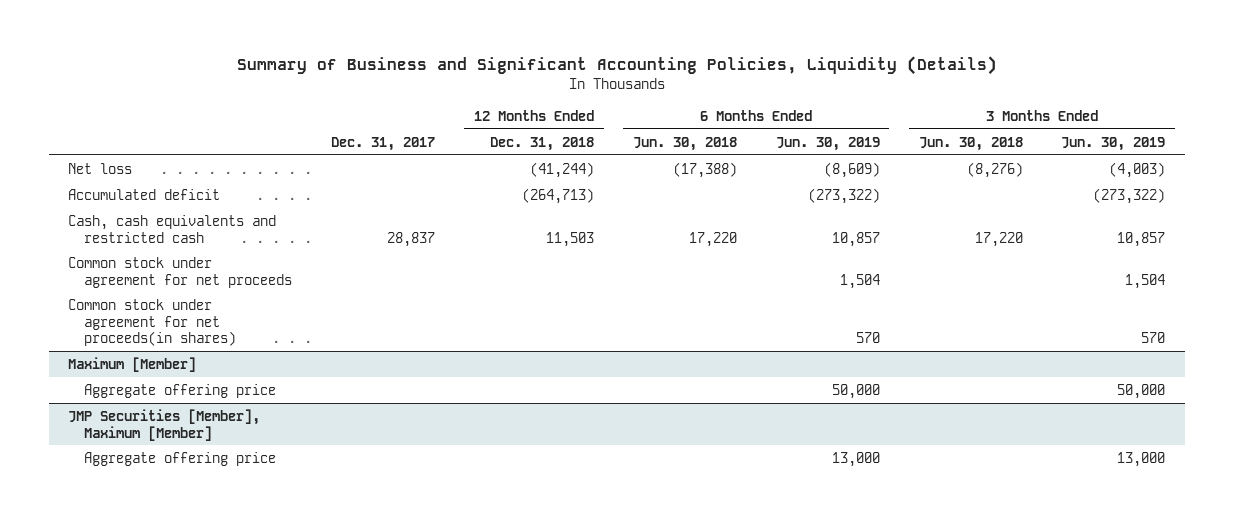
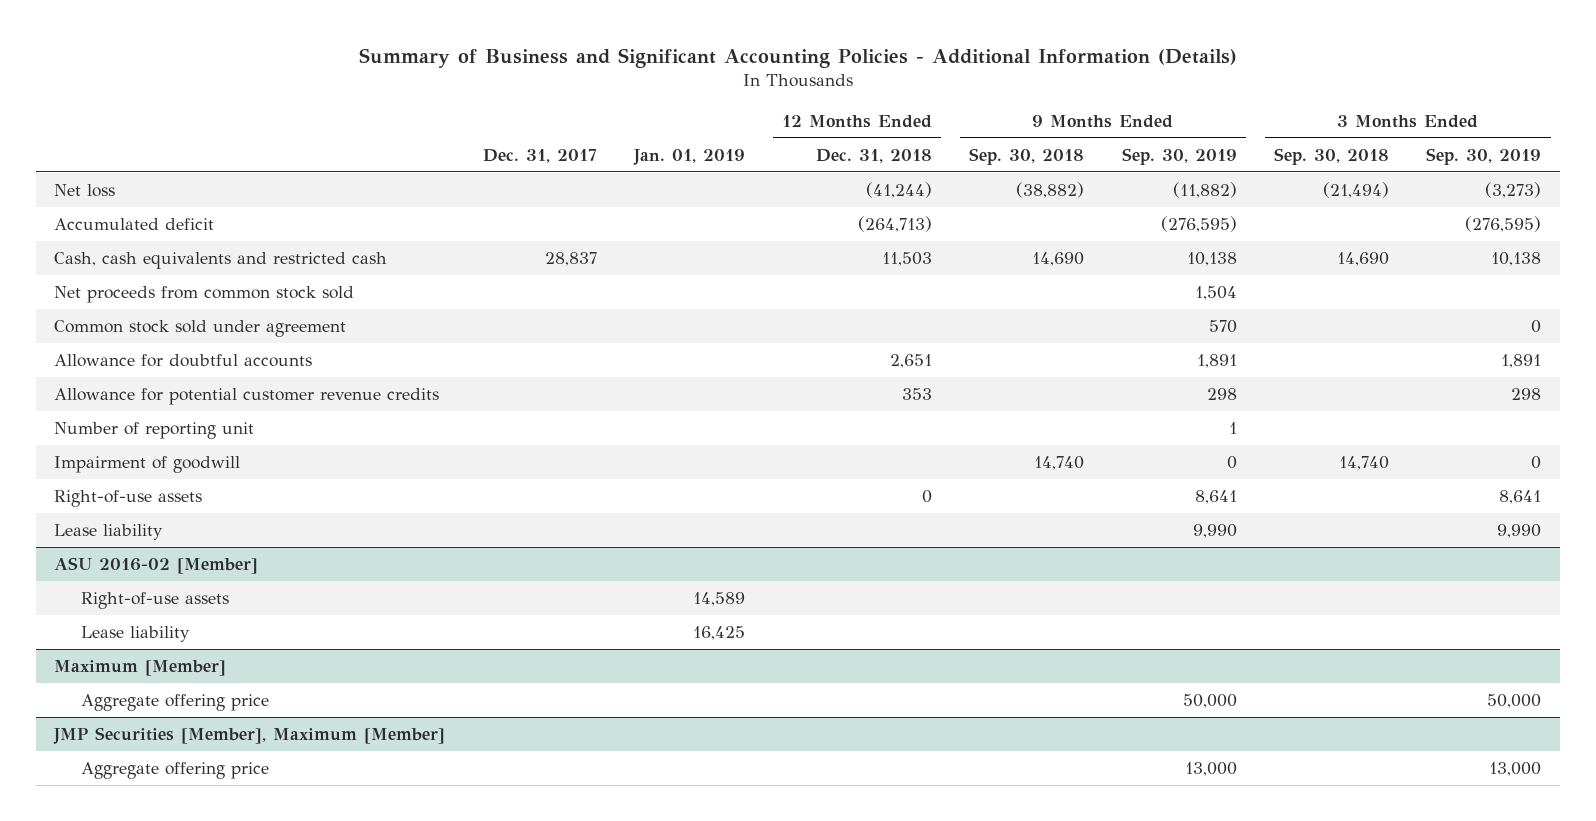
- Summary of Business and Significant Accounting Policies, Liquidity (Details)
+ Summary of Business and Significant Accounting Policies - Additional Information (Details)
- | Dec. 31, 2017 | 12 Months Ended Dec. 31, 2018 | 6 Months Ended Jun. 30, 2018 | 6 Months Ended Jun. 30, 2019 | 3 Months Ended Jun. 30, 2018 | 3 Months Ended Jun. 30, 2019
+ | Dec. 31, 2017 | Jan. 01, 2019 | 12 Months Ended Dec. 31, 2018 | 9 Months Ended Sep. 30, 2018 | 9 Months Ended Sep. 30, 2019 | 3 Months Ended Sep. 30, 2018 | 3 Months Ended Sep. 30, 2019
- Common stock under agreement for net proceeds | | | | 1,504 | | 1,504
- Common stock under agreement for net proceeds(in shares) | | | | 570 | | 570
+ Net proceeds from common stock sold | | | | | 1,504 | |
+ Common stock sold under agreement | | | | | 570 | | 0
+ Allowance for doubtful accounts | | | 2,651 | | 1,891 | | 1,891
+ Allowance for potential customer revenue credits | | | 353 | | 298 | | 298
+ Number of reporting unit | | | | | 1 | |
+ Impairment of goodwill | | | | 14,740 | 0 | 14,740 | 0
+ Right-of-use assets | | | 0 | | 8,641 | | 8,641
+ Lease liability | | | | | 9,990 | | 9,990
+ ASU 2016-02 [Member]
+ Right-of-use assets | | 14,589 | | | | |
+ Lease liability | | 16,425 | | | | |

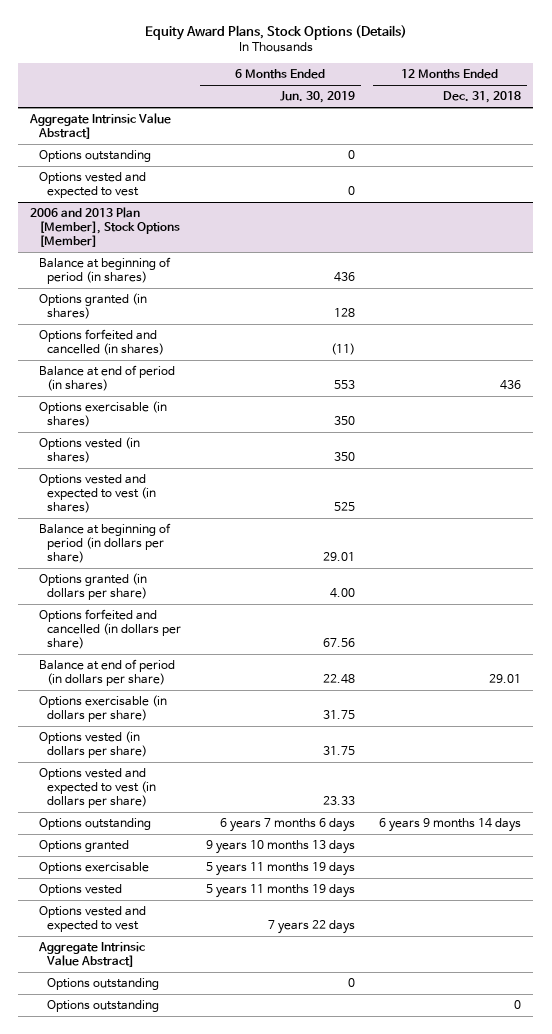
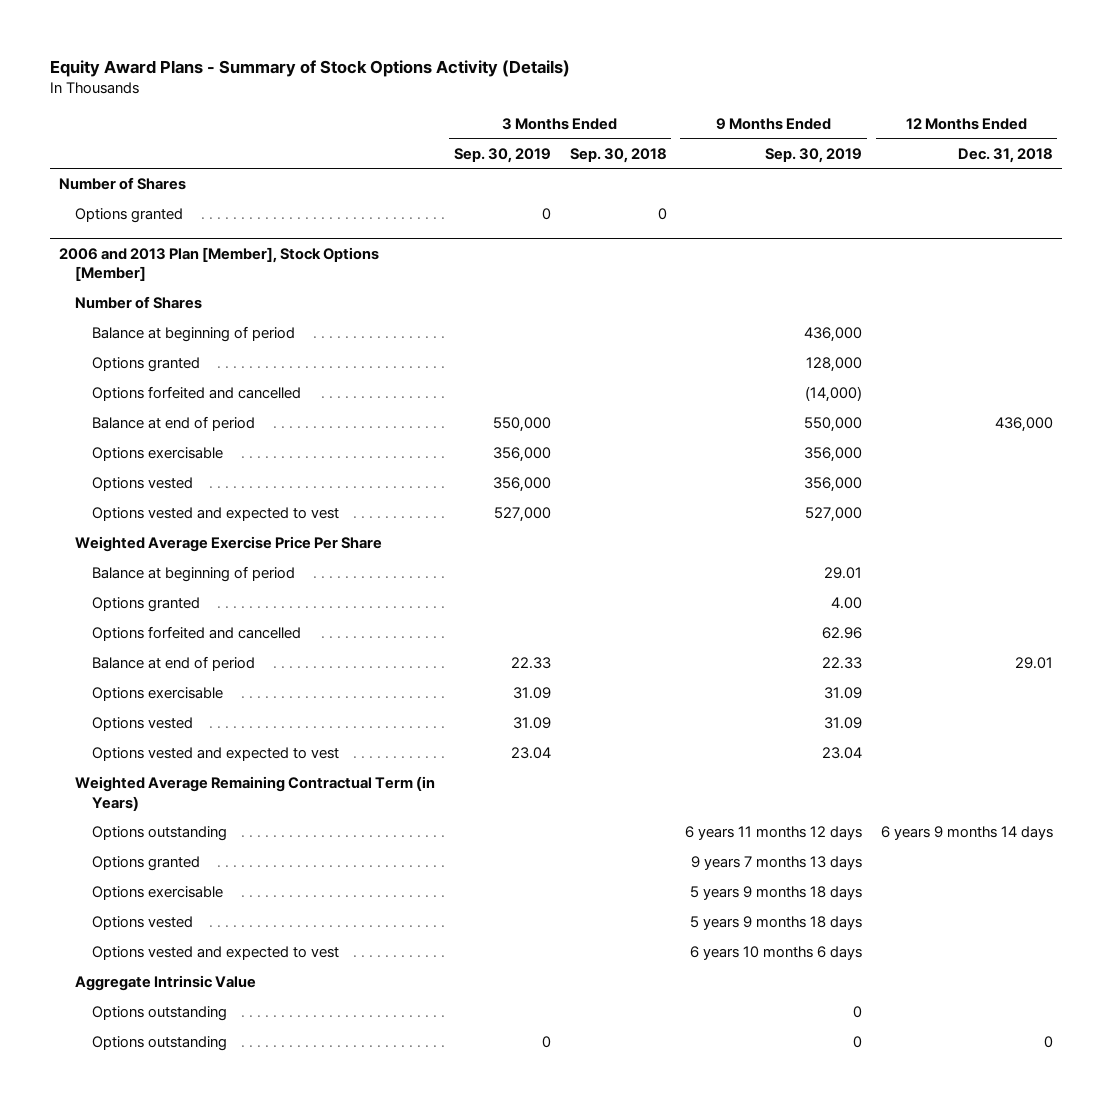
- Equity Award Plans, Stock Options (Details)
+ Equity Award Plans - Summary of Stock Options Activity (Details)
- | 6 Months Ended Jun. 30, 2019 | 12 Months Ended Dec. 31, 2018
+ | 3 Months Ended Sep. 30, 2019 | 3 Months Ended Sep. 30, 2018 | 9 Months Ended Sep. 30, 2019 | 12 Months Ended Dec. 31, 2018
- Aggregate Intrinsic Value Abstract]
- Options outstanding | 0 |
- Options vested and expected to vest | 0 |
+ Number of Shares
+ Options granted | 0 | 0 | |
@ 2006 and 2013 Plan [Member], Stock Options [Member]
- Balance at beginning of period (in shares) | 436 |
- Options granted (in shares) | 128 |
- Options forfeited and cancelled (in shares) | (11) |
- Balance at end of period (in shares) | 553 | 436
- Options exercisable (in shares) | 350 |
- Options vested (in shares) | 350 |
- Options vested and expected to vest (in shares) | 525 |
- Balance at beginning of period (in dollars per share) | 29.01 |
- Options granted (in dollars per share) | 4.00 |
- Options forfeited and cancelled (in dollars per share) | 67.56 |
- Balance at end of period (in dollars per share) | 22.48 | 29.01
- Options exercisable (in dollars per share) | 31.75 |
- Options vested (in dollars per share) | 31.75 |
- Options vested and expected to vest (in dollars per share) | 23.33 |
+ Number of Shares
+ Balance at beginning of period | | | 436,000 |
+ Options granted | | | 128,000 |
+ Options forfeited and cancelled | | | (14,000) |
+ Balance at end of period | 550,000 | | 550,000 | 436,000
+ Options exercisable | 356,000 | | 356,000 |
+ Options vested | 356,000 | | 356,000 |
+ Options vested and expected to vest | 527,000 | | 527,000 |
+ Weighted Average Exercise Price Per Share
+ Balance at beginning of period | | | 29.01 |
+ Options granted | | | 4.00 |
+ Options forfeited and cancelled | | | 62.96 |
+ Balance at end of period | 22.33 | | 22.33 | 29.01
+ Options exercisable | 31.09 | | 31.09 |
+ Options vested | 31.09 | | 31.09 |
+ Options vested and expected to vest | 23.04 | | 23.04 |
+ Weighted Average Remaining Contractual Term (in Years)
- Aggregate Intrinsic Value Abstract]
+ Aggregate Intrinsic Value

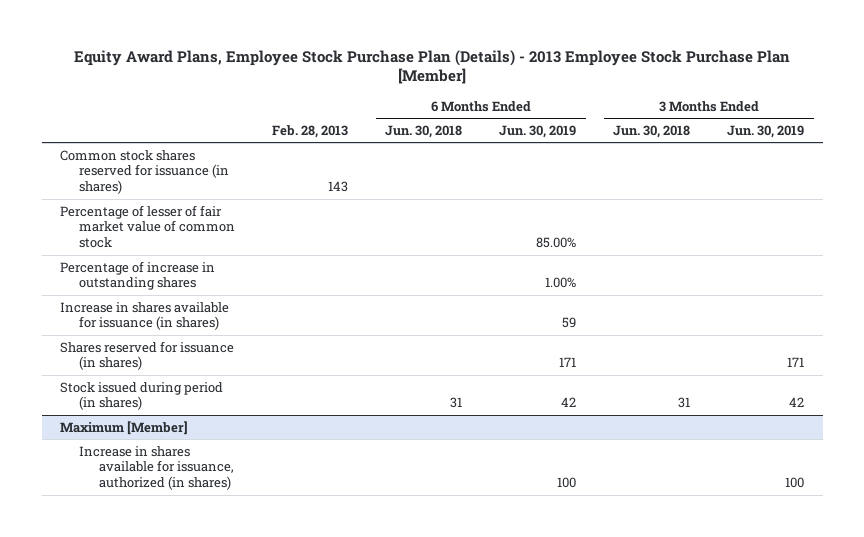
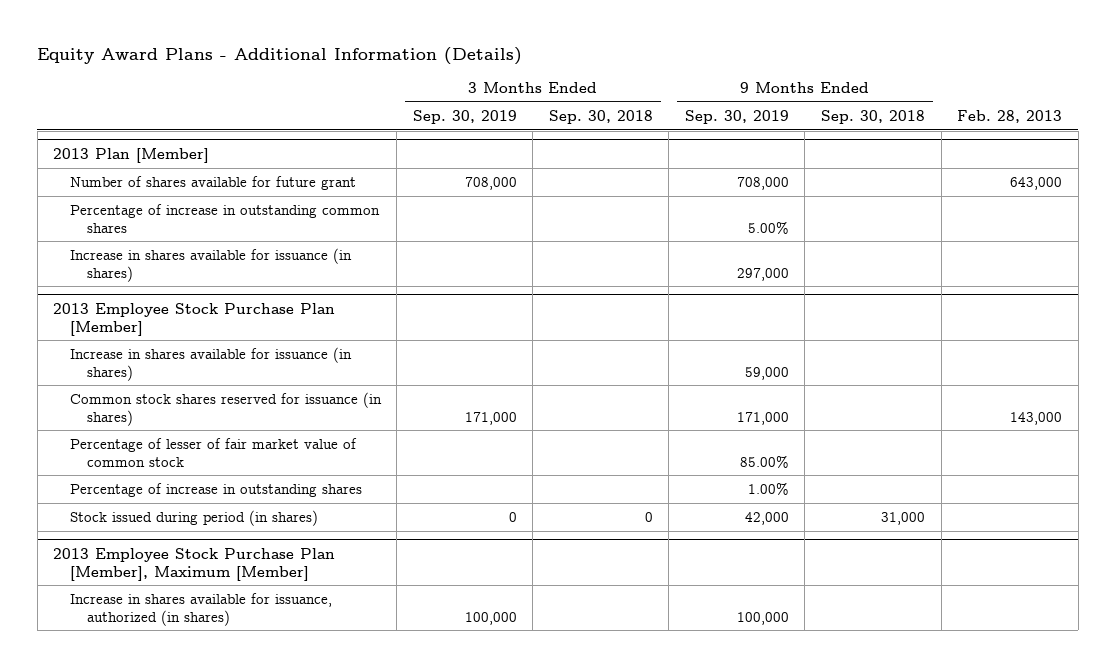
- Equity Award Plans, Employee Stock Purchase Plan (Details) - 2013 Employee Stock Purchase Plan [Member]
+ Equity Award Plans - Additional Information (Details)
- | Feb. 28, 2013 | 6 Months Ended Jun. 30, 2018 | 6 Months Ended Jun. 30, 2019 | 3 Months Ended Jun. 30, 2018 | 3 Months Ended Jun. 30, 2019
+ | 3 Months Ended Sep. 30, 2019 | 3 Months Ended Sep. 30, 2018 | 9 Months Ended Sep. 30, 2019 | 9 Months Ended Sep. 30, 2018 | Feb. 28, 2013
- Common stock shares reserved for issuance (in shares) | 143 | | | |
- Percentage of lesser of fair market value of common stock | | | 85.00% | |
- Percentage of increase in outstanding shares | | | 1.00% | |
- Increase in shares available for issuance (in shares) | | | 59 | |
- Shares reserved for issuance (in shares) | | | 171 | | 171
- Stock issued during period (in shares) | | 31 | 42 | 31 | 42
- Maximum [Member]
- Increase in shares available for issuance, authorized (in shares) | | | 100 | | 100
+ 2013 Plan [Member]
+ Number of shares available for future grant | 708,000 | | 708,000 | | 643,000
+ Percentage of increase in outstanding common shares | | | 5.00% | |
+ Increase in shares available for issuance (in shares) | | | 297,000 | |
+ 2013 Employee Stock Purchase Plan [Member]
+ Increase in shares available for issuance (in shares) | | | 59,000 | |
+ Common stock shares reserved for issuance (in shares) | 171,000 | | 171,000 | | 143,000
+ Percentage of lesser of fair market value of common stock | | | 85.00% | |
+ Percentage of increase in outstanding shares | | | 1.00% | |
+ Stock issued during period (in shares) | 0 | 0 | 42,000 | 31,000 |
+ 2013 Employee Stock Purchase Plan [Member], Maximum [Member]
+ Increase in shares available for issuance, authorized (in shares) | 100,000 | | 100,000 | |

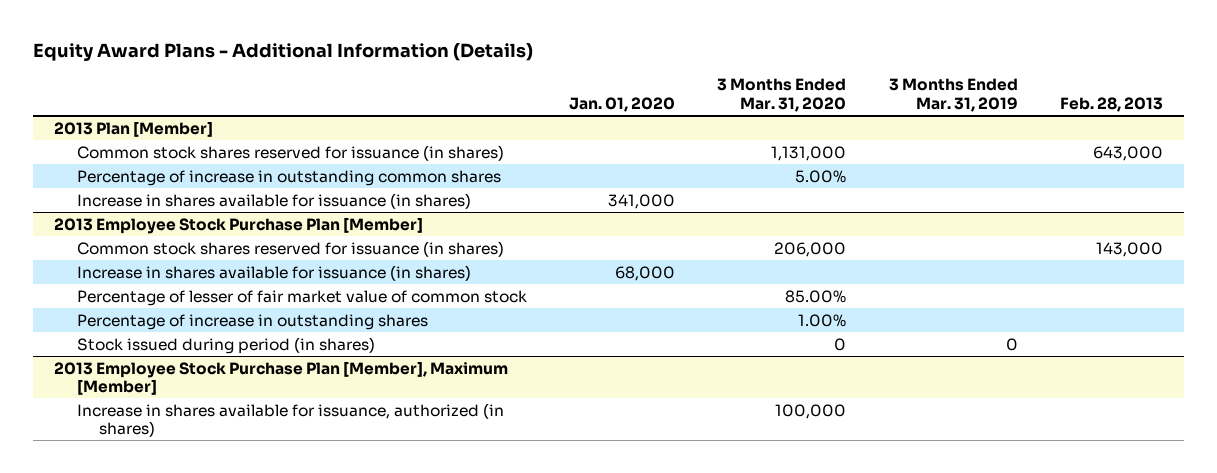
- | 3 Months Ended Sep. 30, 2019 | 3 Months Ended Sep. 30, 2018 | 9 Months Ended Sep. 30, 2019 | 9 Months Ended Sep. 30, 2018 | Feb. 28, 2013
+ | Jan. 01, 2020 | 3 Months Ended Mar. 31, 2020 | 3 Months Ended Mar. 31, 2019 | Feb. 28, 2013
@ 2013 Plan [Member]
- Number of shares available for future grant | 708,000 | | 708,000 | | 643,000
+ Common stock shares reserved for issuance (in shares) | | 1,131,000 | | 643,000
@ 2013 Employee Stock Purchase Plan [Member]
moved down: Increase in shares available for issuance (in shares) | 68,000 | | |

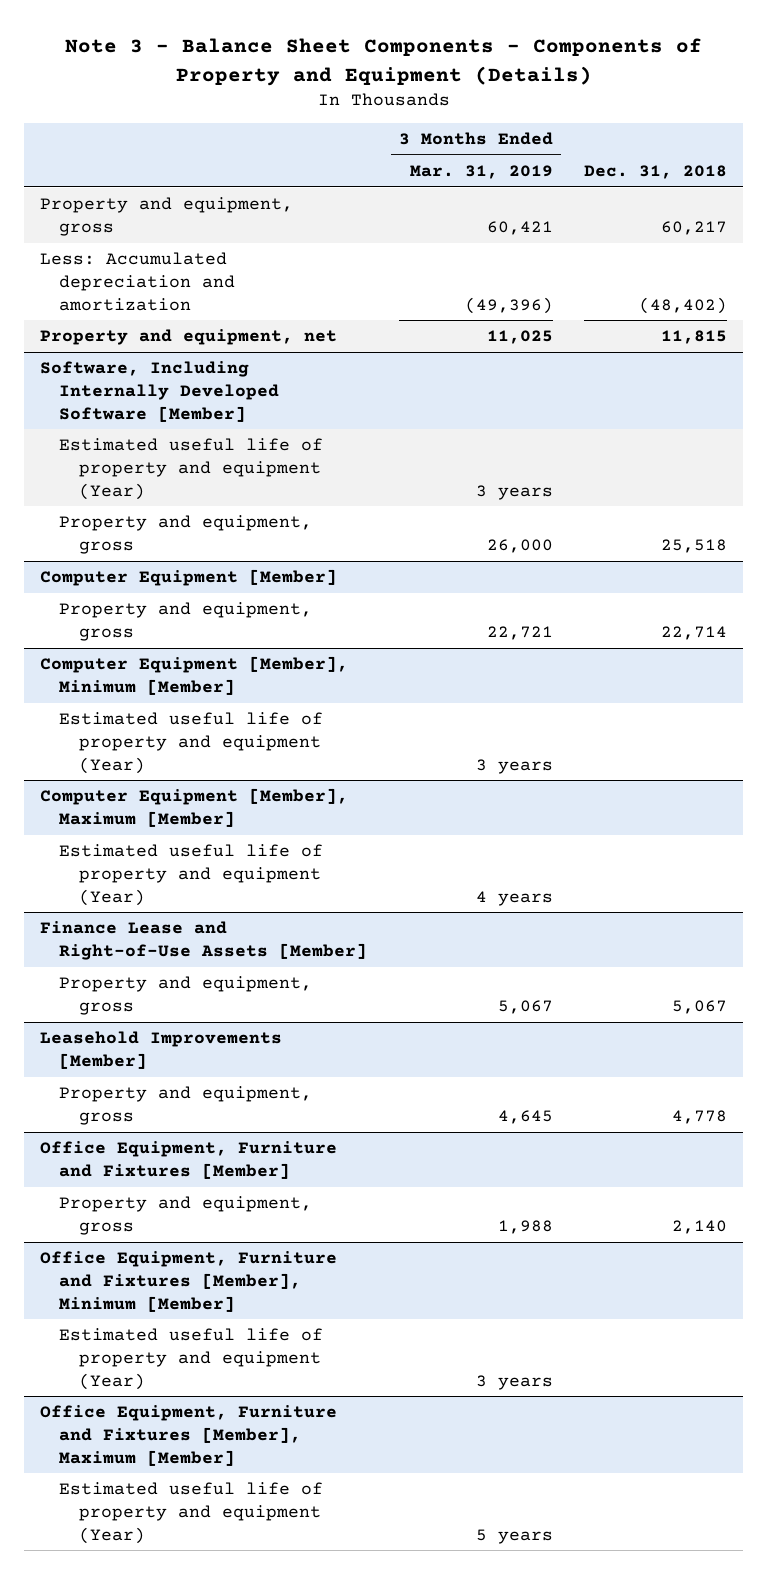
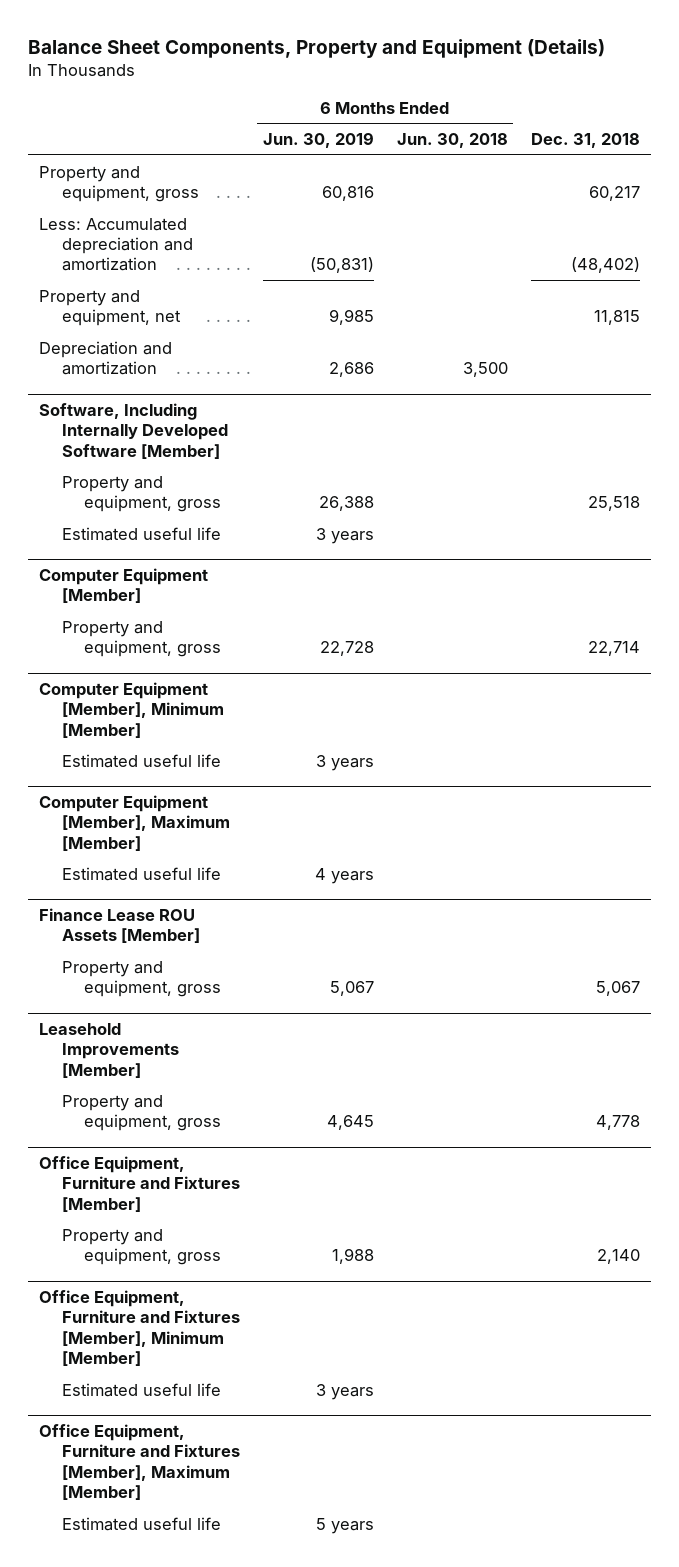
- Note 3 - Balance Sheet Components - Components of Property and Equipment (Details)
+ Balance Sheet Components, Property and Equipment (Details)
- | 3 Months Ended Mar. 31, 2019 | Dec. 31, 2018
+ | 6 Months Ended Jun. 30, 2019 | 6 Months Ended Jun. 30, 2018 | Dec. 31, 2018
+ Depreciation and amortization | 2,686 | 3,500 |
@ Software, Including Internally Developed Software [Member]
- Estimated useful life of property and equipment (Year) | 3 years |
+ Estimated useful life | 3 years | |
@ Computer Equipment [Member], Minimum [Member]
- Estimated useful life of property and equipment (Year) | 3 years |
+ Estimated useful life | 3 years | |
@ Computer Equipment [Member], Maximum [Member]
- Estimated useful life of property and equipment (Year) | 4 years |
- Finance Lease and Right-of-Use Assets [Member]
@ Computer Equipment [Member], Maximum [Member]
+ Estimated useful life | 4 years | |
+ Finance Lease ROU Assets [Member]
@ Office Equipment, Furniture and Fixtures [Member], Minimum [Member]
- Estimated useful life of property and equipment (Year) | 3 years |
+ Estimated useful life | 3 years | |
@ Office Equipment, Furniture and Fixtures [Member], Maximum [Member]
- Estimated useful life of property and equipment (Year) | 5 years |
+ Estimated useful life | 5 years | |

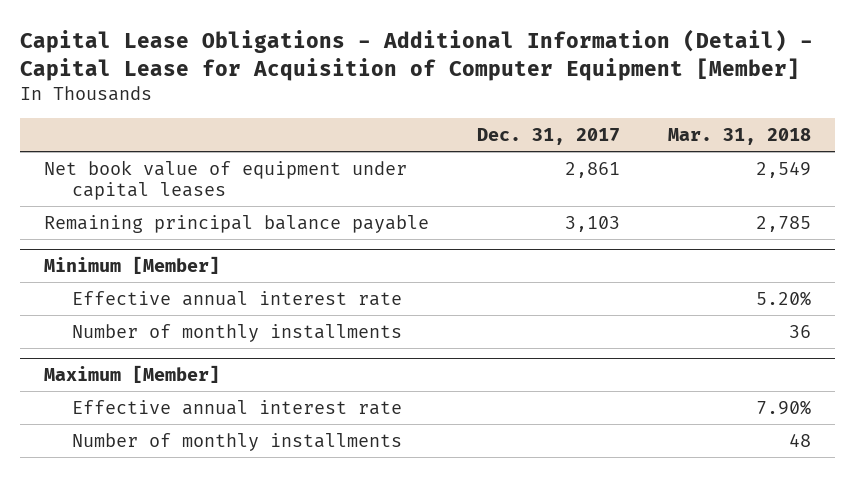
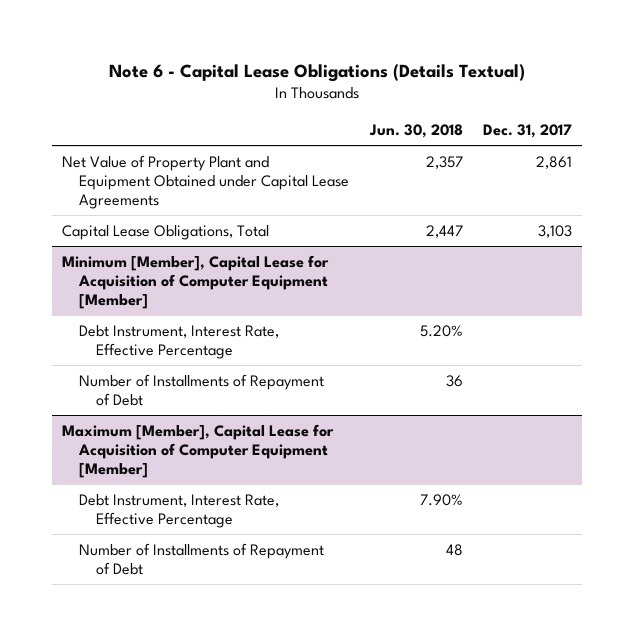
- Capital Lease Obligations - Additional Information (Detail) - Capital Lease for Acquisition of Computer Equipment [Member]
+ Note 6 - Capital Lease Obligations (Details Textual)
- | Dec. 31, 2017 | Mar. 31, 2018
+ | Jun. 30, 2018 | Dec. 31, 2017
- Net book value of equipment under capital leases | 2,861 | 2,549
- Remaining principal balance payable | 3,103 | 2,785
- Minimum [Member]
- Effective annual interest rate | | 5.20%
- Number of monthly installments | | 36
- Maximum [Member]
- Effective annual interest rate | | 7.90%
- Number of monthly installments | | 48
+ Net Value of Property Plant and Equipment Obtained under Capital Lease Agreements | 2,357 | 2,861
+ Capital Lease Obligations, Total | 2,447 | 3,103
+ Minimum [Member], Capital Lease for Acquisition of Computer Equipment [Member]
+ Debt Instrument, Interest Rate, Effective Percentage | 5.20% |
+ Number of Installments of Repayment of Debt | 36 |
+ Maximum [Member], Capital Lease for Acquisition of Computer Equipment [Member]
+ Debt Instrument, Interest Rate, Effective Percentage | 7.90% |
+ Number of Installments of Repayment of Debt | 48 |

